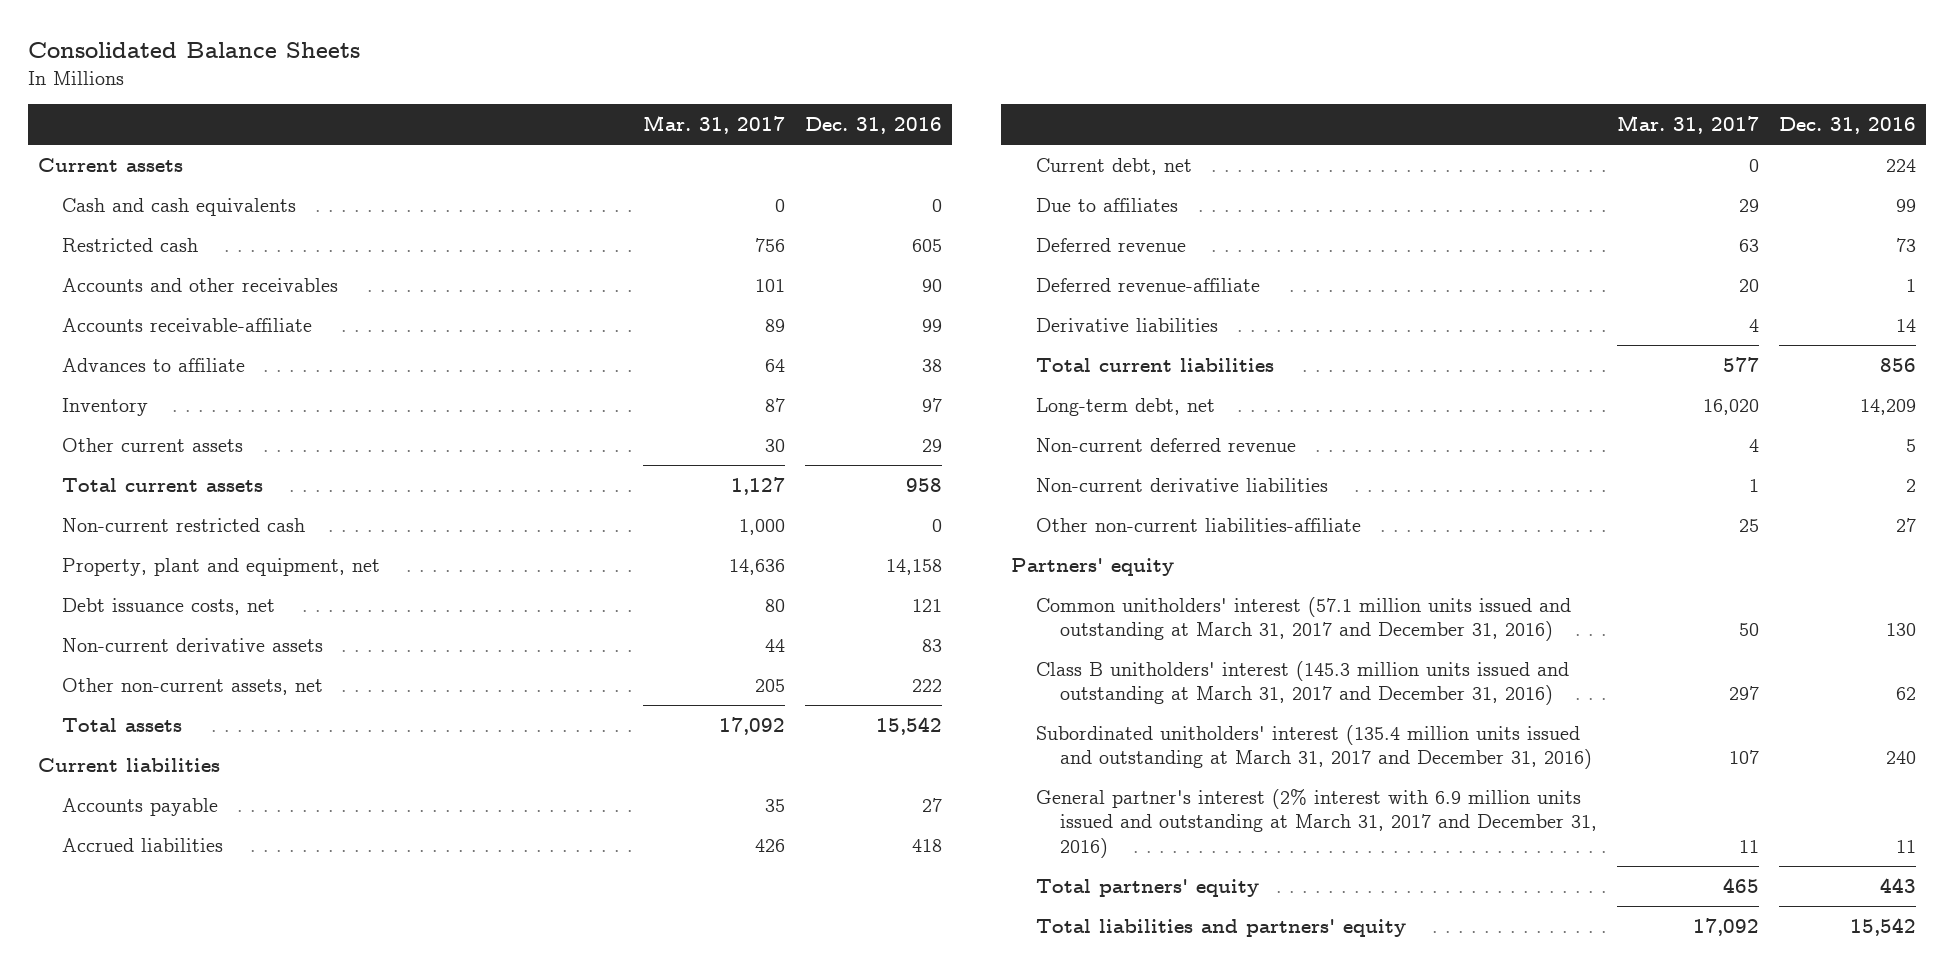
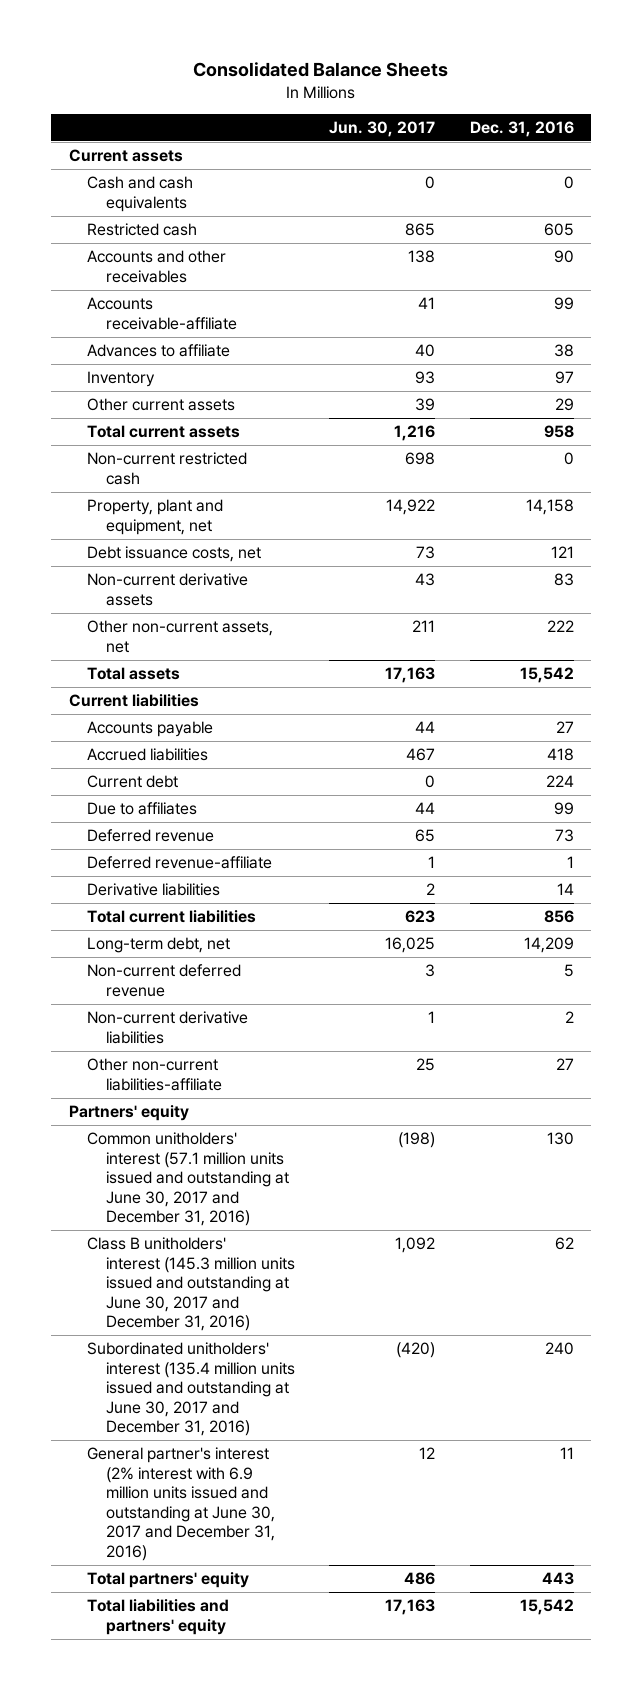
- | Mar. 31, 2017 | Dec. 31, 2016
+ | Jun. 30, 2017 | Dec. 31, 2016
- Current debt, net | 0 | 224
+ Current debt | 0 | 224
- Common unitholders' interest (57.1 million units issued and outstanding at March 31, 2017 and December 31, 2016) | 50 | 130
- Class B unitholders' interest (145.3 million units issued and outstanding at March 31, 2017 and December 31, 2016) | 297 | 62
- Subordinated unitholders' interest (135.4 million units issued and outstanding at March 31, 2017 and December 31, 2016) | 107 | 240
- General partner's interest (2% interest with 6.9 million units issued and outstanding at March 31, 2017 and December 31, 2016) | 11 | 11
+ Common unitholders' interest (57.1 million units issued and outstanding at June 30, 2017 and December 31, 2016) | (198) | 130
+ Class B unitholders' interest (145.3 million units issued and outstanding at June 30, 2017 and December 31, 2016) | 1,092 | 62
+ Subordinated unitholders' interest (135.4 million units issued and outstanding at June 30, 2017 and December 31, 2016) | (420) | 240
+ General partner's interest (2% interest with 6.9 million units issued and outstanding at June 30, 2017 and December 31, 2016) | 12 | 11

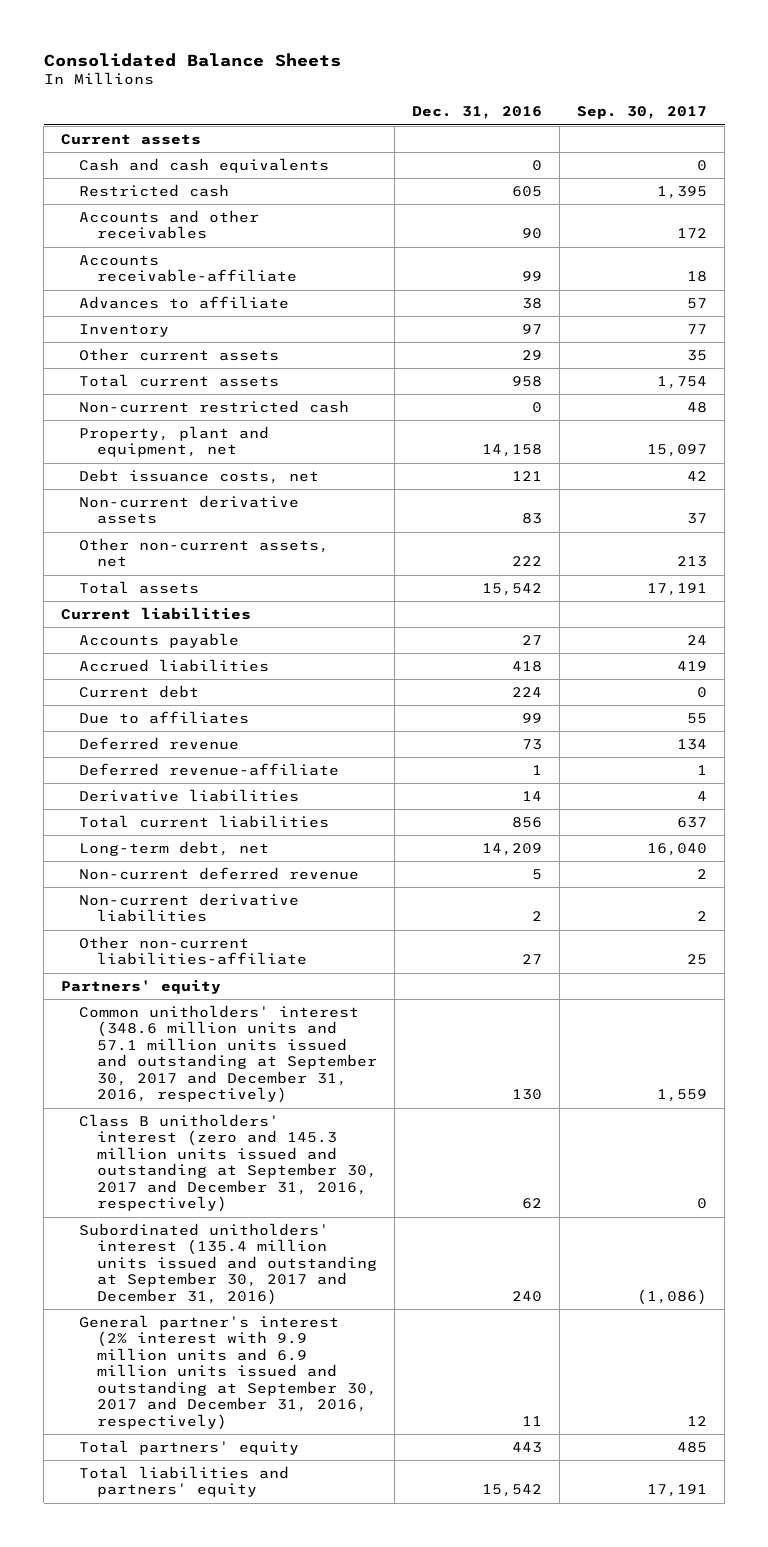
- | Jun. 30, 2017 | Dec. 31, 2016
+ | Dec. 31, 2016 | Sep. 30, 2017
- Common unitholders' interest (57.1 million units issued and outstanding at June 30, 2017 and December 31, 2016) | (198) | 130
- Class B unitholders' interest (145.3 million units issued and outstanding at June 30, 2017 and December 31, 2016) | 1,092 | 62
- Subordinated unitholders' interest (135.4 million units issued and outstanding at June 30, 2017 and December 31, 2016) | (420) | 240
- General partner's interest (2% interest with 6.9 million units issued and outstanding at June 30, 2017 and December 31, 2016) | 12 | 11
+ Common unitholders' interest (348.6 million units and 57.1 million units issued and outstanding at September 30, 2017 and December 31, 2016, respectively) | 130 | 1,559
+ Class B unitholders' interest (zero and 145.3 million units issued and outstanding at September 30, 2017 and December 31, 2016, respectively) | 62 | 0
+ Subordinated unitholders' interest (135.4 million units issued and outstanding at September 30, 2017 and December 31, 2016) | 240 | (1,086)
+ General partner's interest (2% interest with 9.9 million units and 6.9 million units issued and outstanding at September 30, 2017 and December 31, 2016, respectively) | 11 | 12

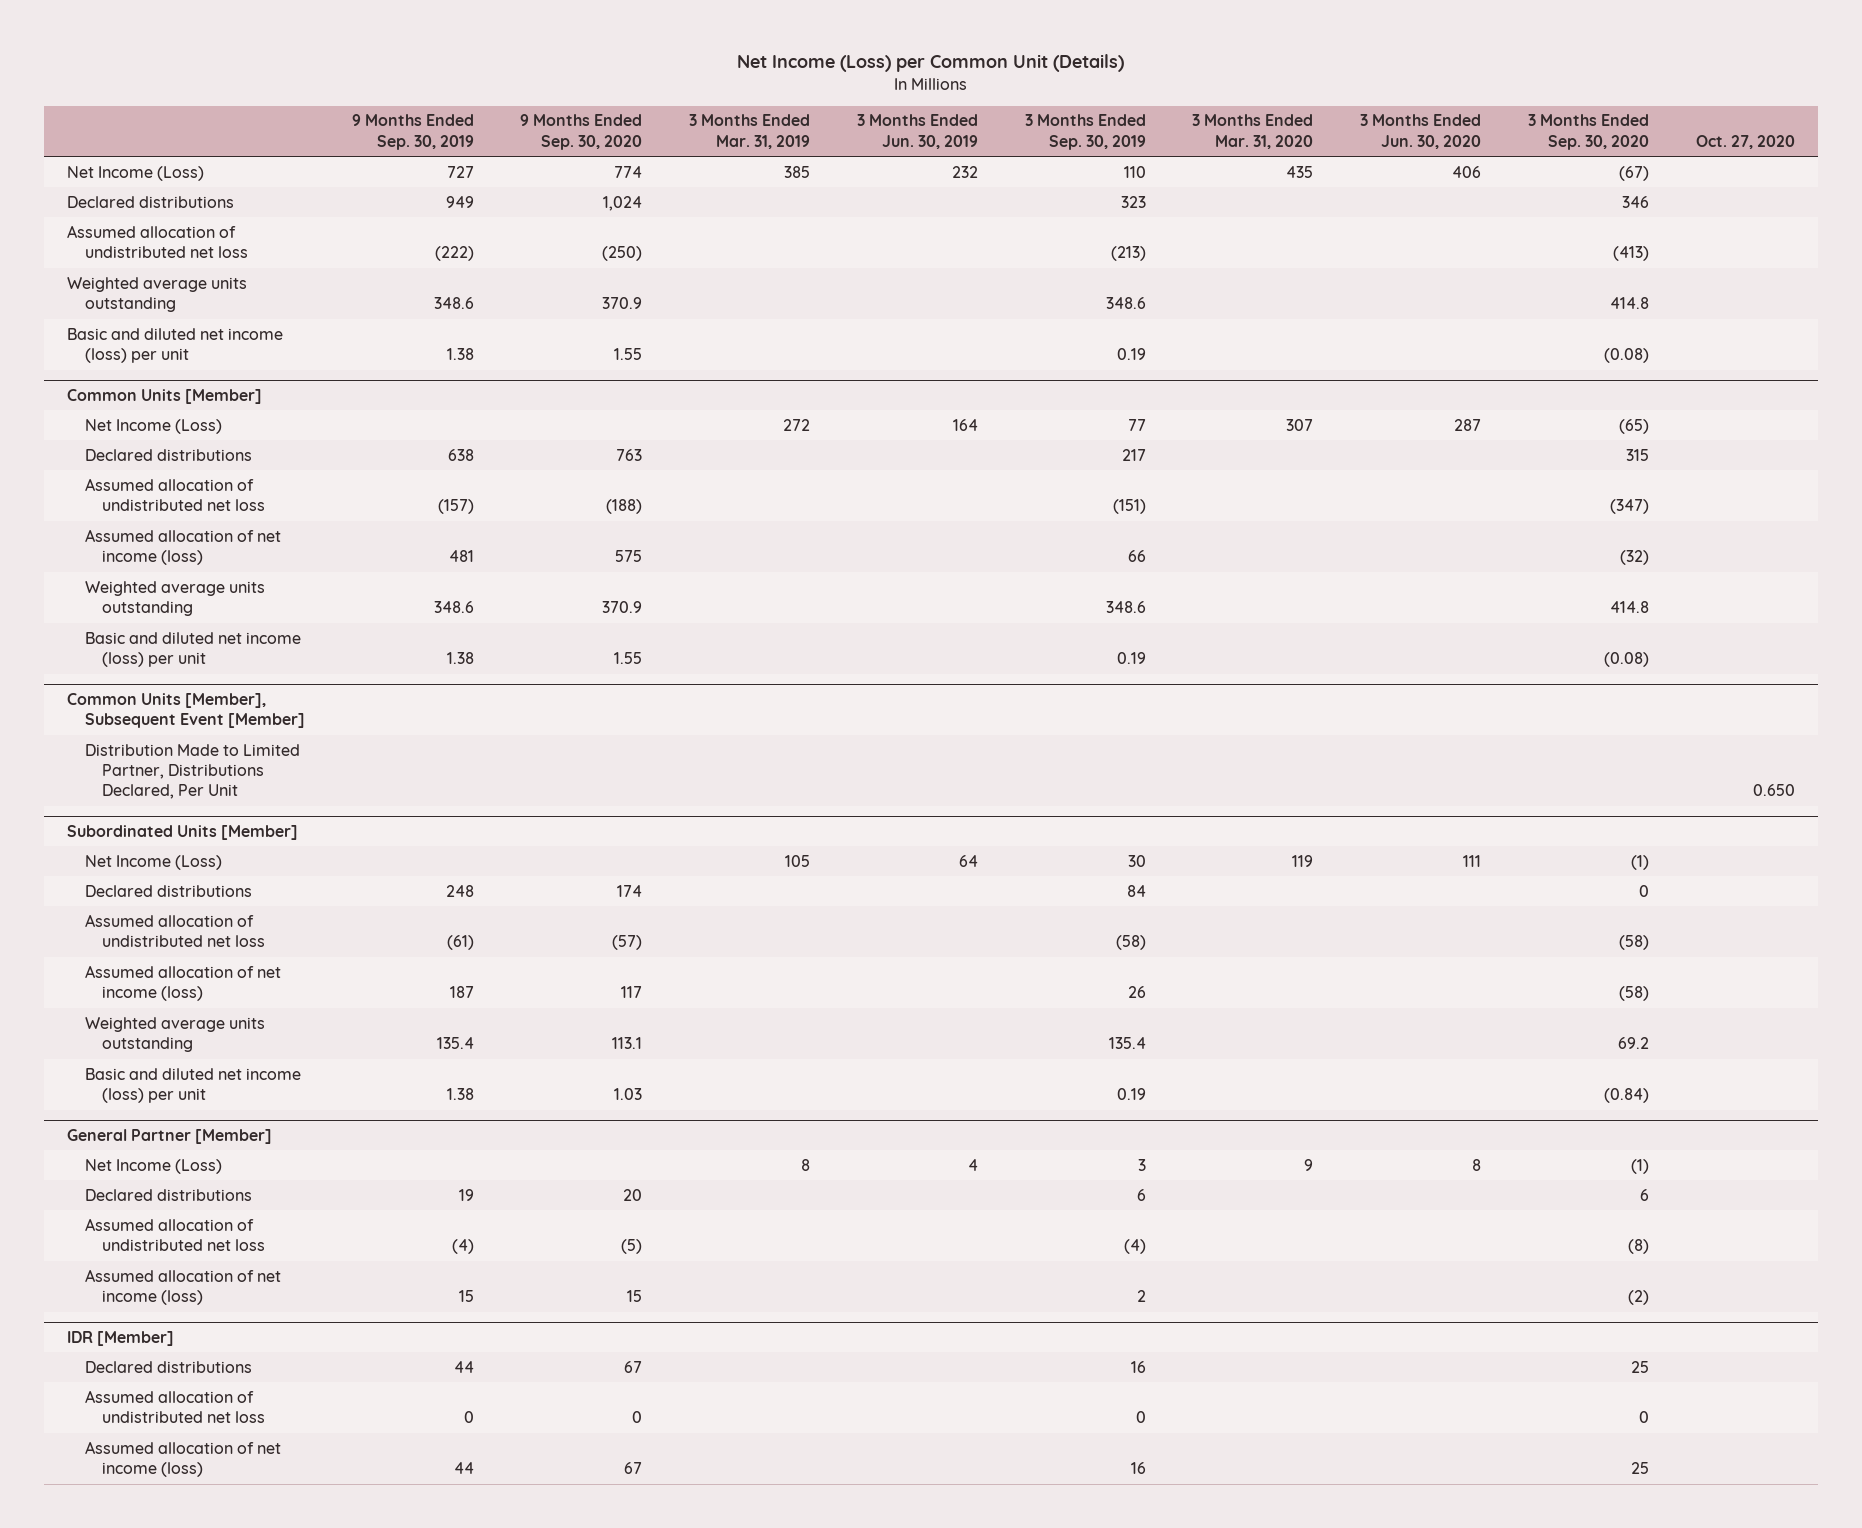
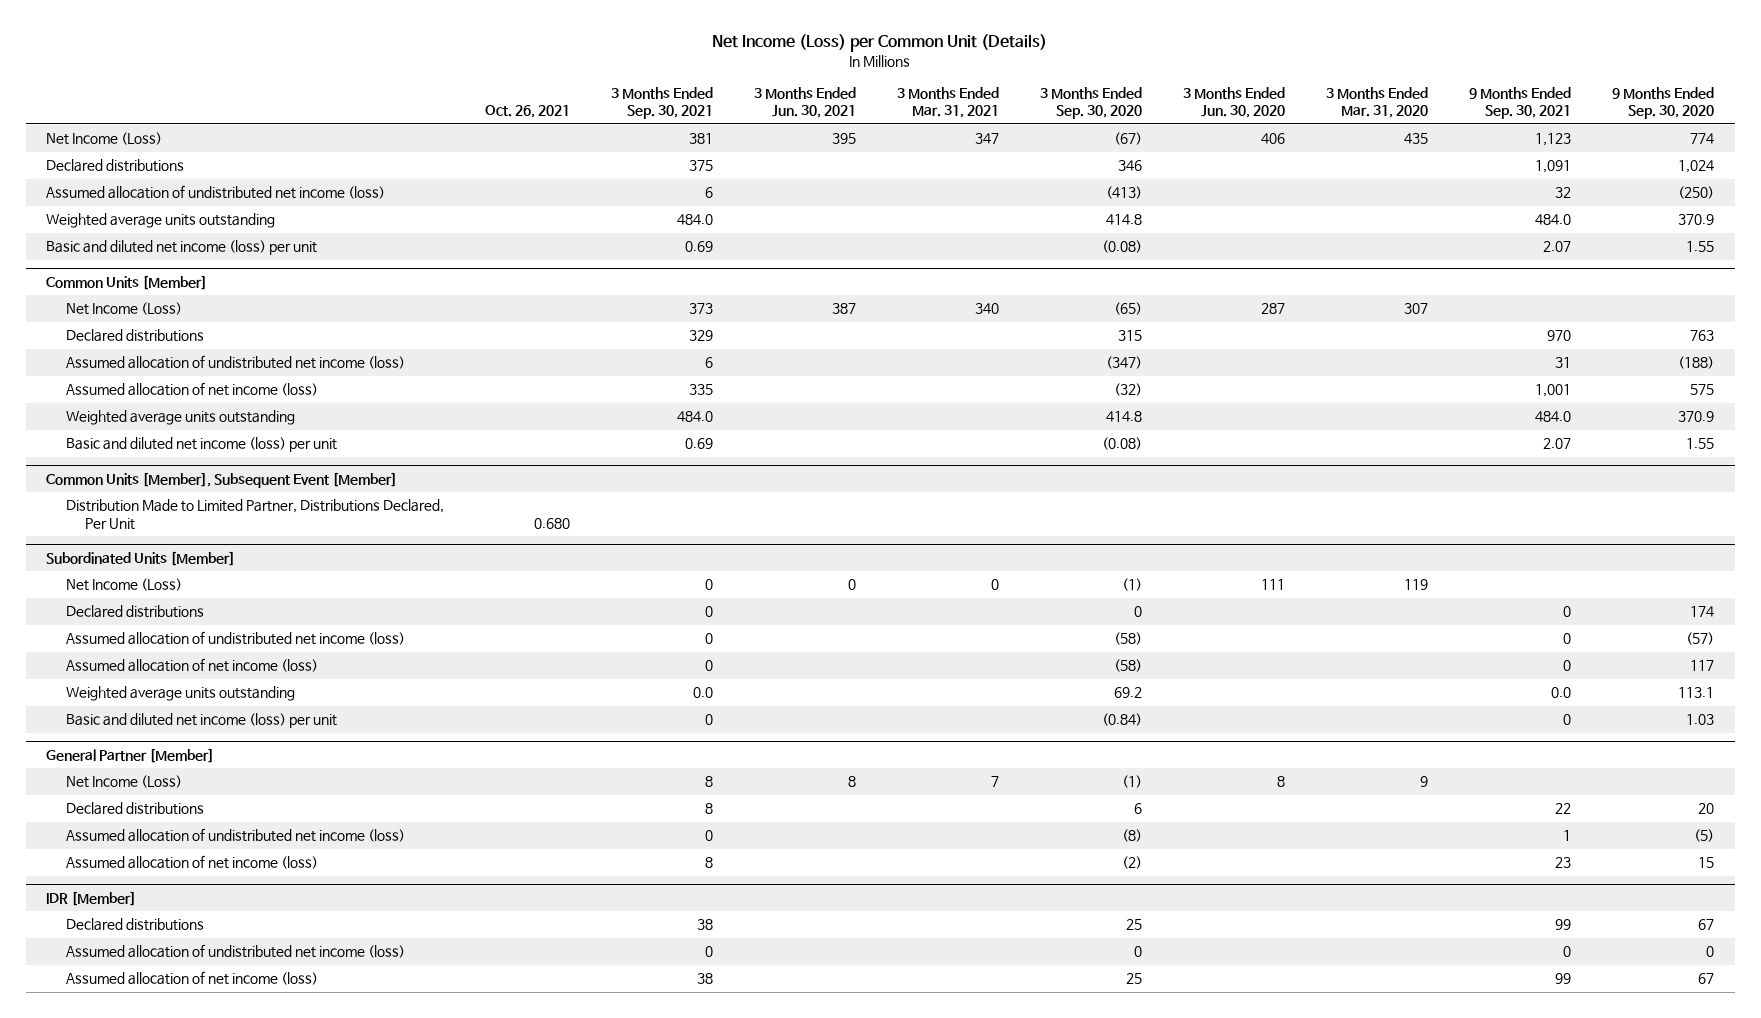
- | 9 Months Ended Sep. 30, 2019 | 9 Months Ended Sep. 30, 2020 | 3 Months Ended Mar. 31, 2019 | 3 Months Ended Jun. 30, 2019 | 3 Months Ended Sep. 30, 2019 | 3 Months Ended Mar. 31, 2020 | 3 Months Ended Jun. 30, 2020 | 3 Months Ended Sep. 30, 2020 | Oct. 27, 2020
+ | Oct. 26, 2021 | 3 Months Ended Sep. 30, 2021 | 3 Months Ended Jun. 30, 2021 | 3 Months Ended Mar. 31, 2021 | 3 Months Ended Sep. 30, 2020 | 3 Months Ended Jun. 30, 2020 | 3 Months Ended Mar. 31, 2020 | 9 Months Ended Sep. 30, 2021 | 9 Months Ended Sep. 30, 2020
- Assumed allocation of undistributed net loss | (222) | (250) | | | (213) | | | (413) |
+ Assumed allocation of undistributed net income (loss) | | 6 | | | (413) | | | 32 | (250)
@ Common Units [Member]
- Assumed allocation of undistributed net loss | (157) | (188) | | | (151) | | | (347) |
+ Assumed allocation of undistributed net income (loss) | | 6 | | | (347) | | | 31 | (188)
@ Subordinated Units [Member]
- Assumed allocation of undistributed net loss | (61) | (57) | | | (58) | | | (58) |
+ Assumed allocation of undistributed net income (loss) | | 0 | | | (58) | | | 0 | (57)
@ General Partner [Member]
- Assumed allocation of undistributed net loss | (4) | (5) | | | (4) | | | (8) |
+ Assumed allocation of undistributed net income (loss) | | 0 | | | (8) | | | 1 | (5)
@ IDR [Member]
- Assumed allocation of undistributed net loss | 0 | 0 | | | 0 | | | 0 |
+ Assumed allocation of undistributed net income (loss) | | 0 | | | 0 | | | 0 | 0

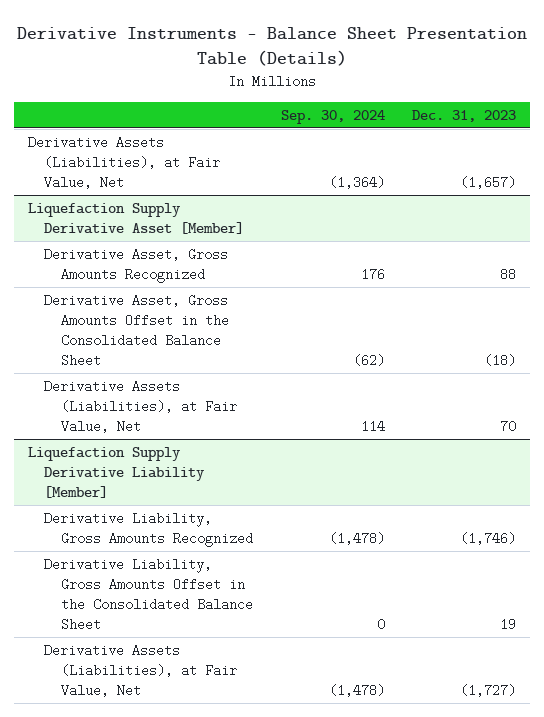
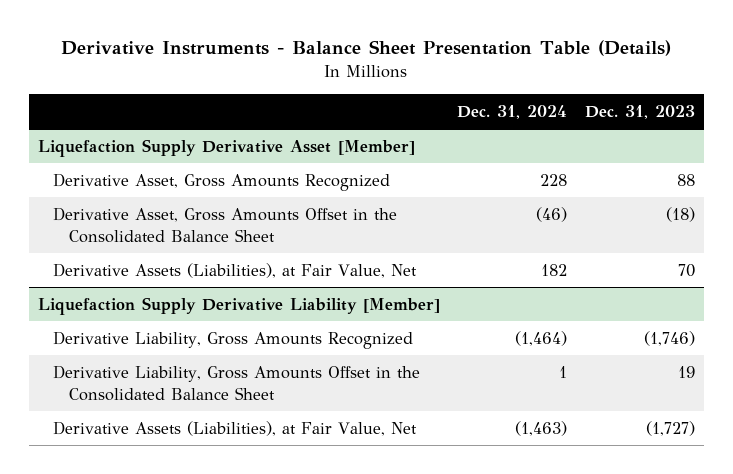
- | Sep. 30, 2024 | Dec. 31, 2023
+ | Dec. 31, 2024 | Dec. 31, 2023
- Derivative Assets (Liabilities), at Fair Value, Net | (1,364) | (1,657)

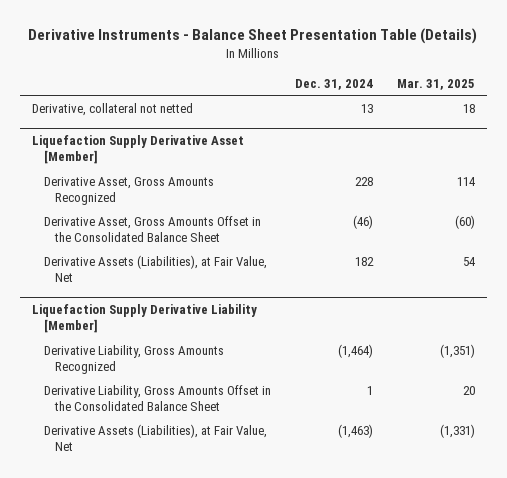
- | Dec. 31, 2024 | Dec. 31, 2023
+ | Dec. 31, 2024 | Mar. 31, 2025
+ Derivative, collateral not netted | 13 | 18

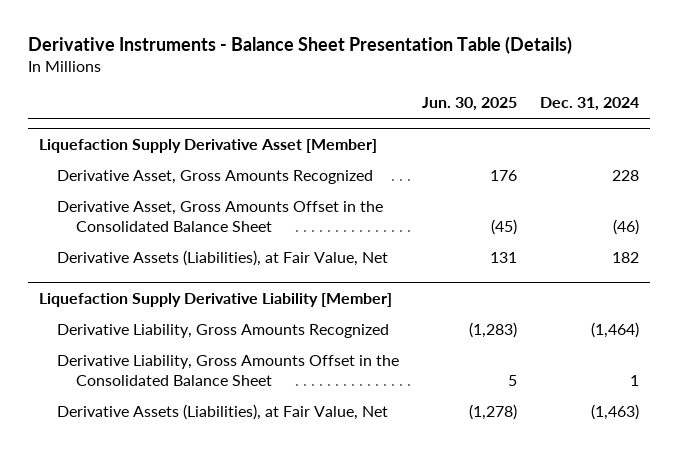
- | Dec. 31, 2024 | Mar. 31, 2025
+ | Jun. 30, 2025 | Dec. 31, 2024
- Derivative, collateral not netted | 13 | 18

